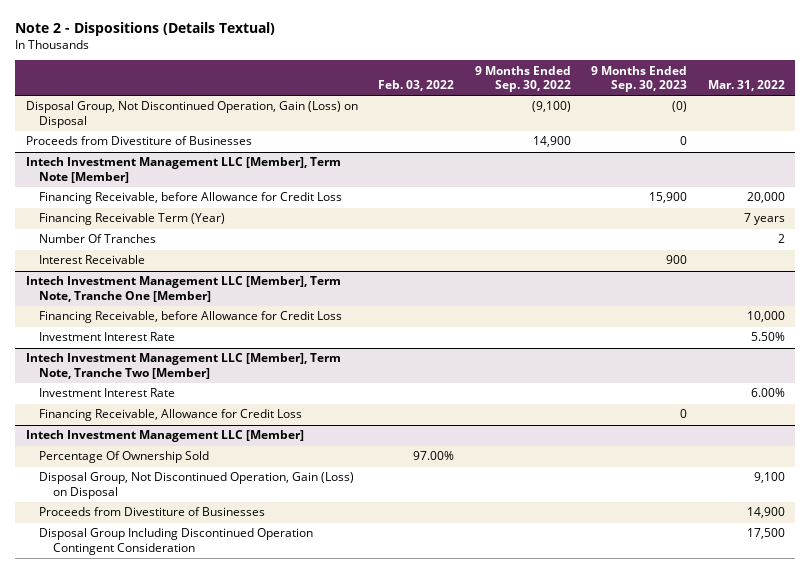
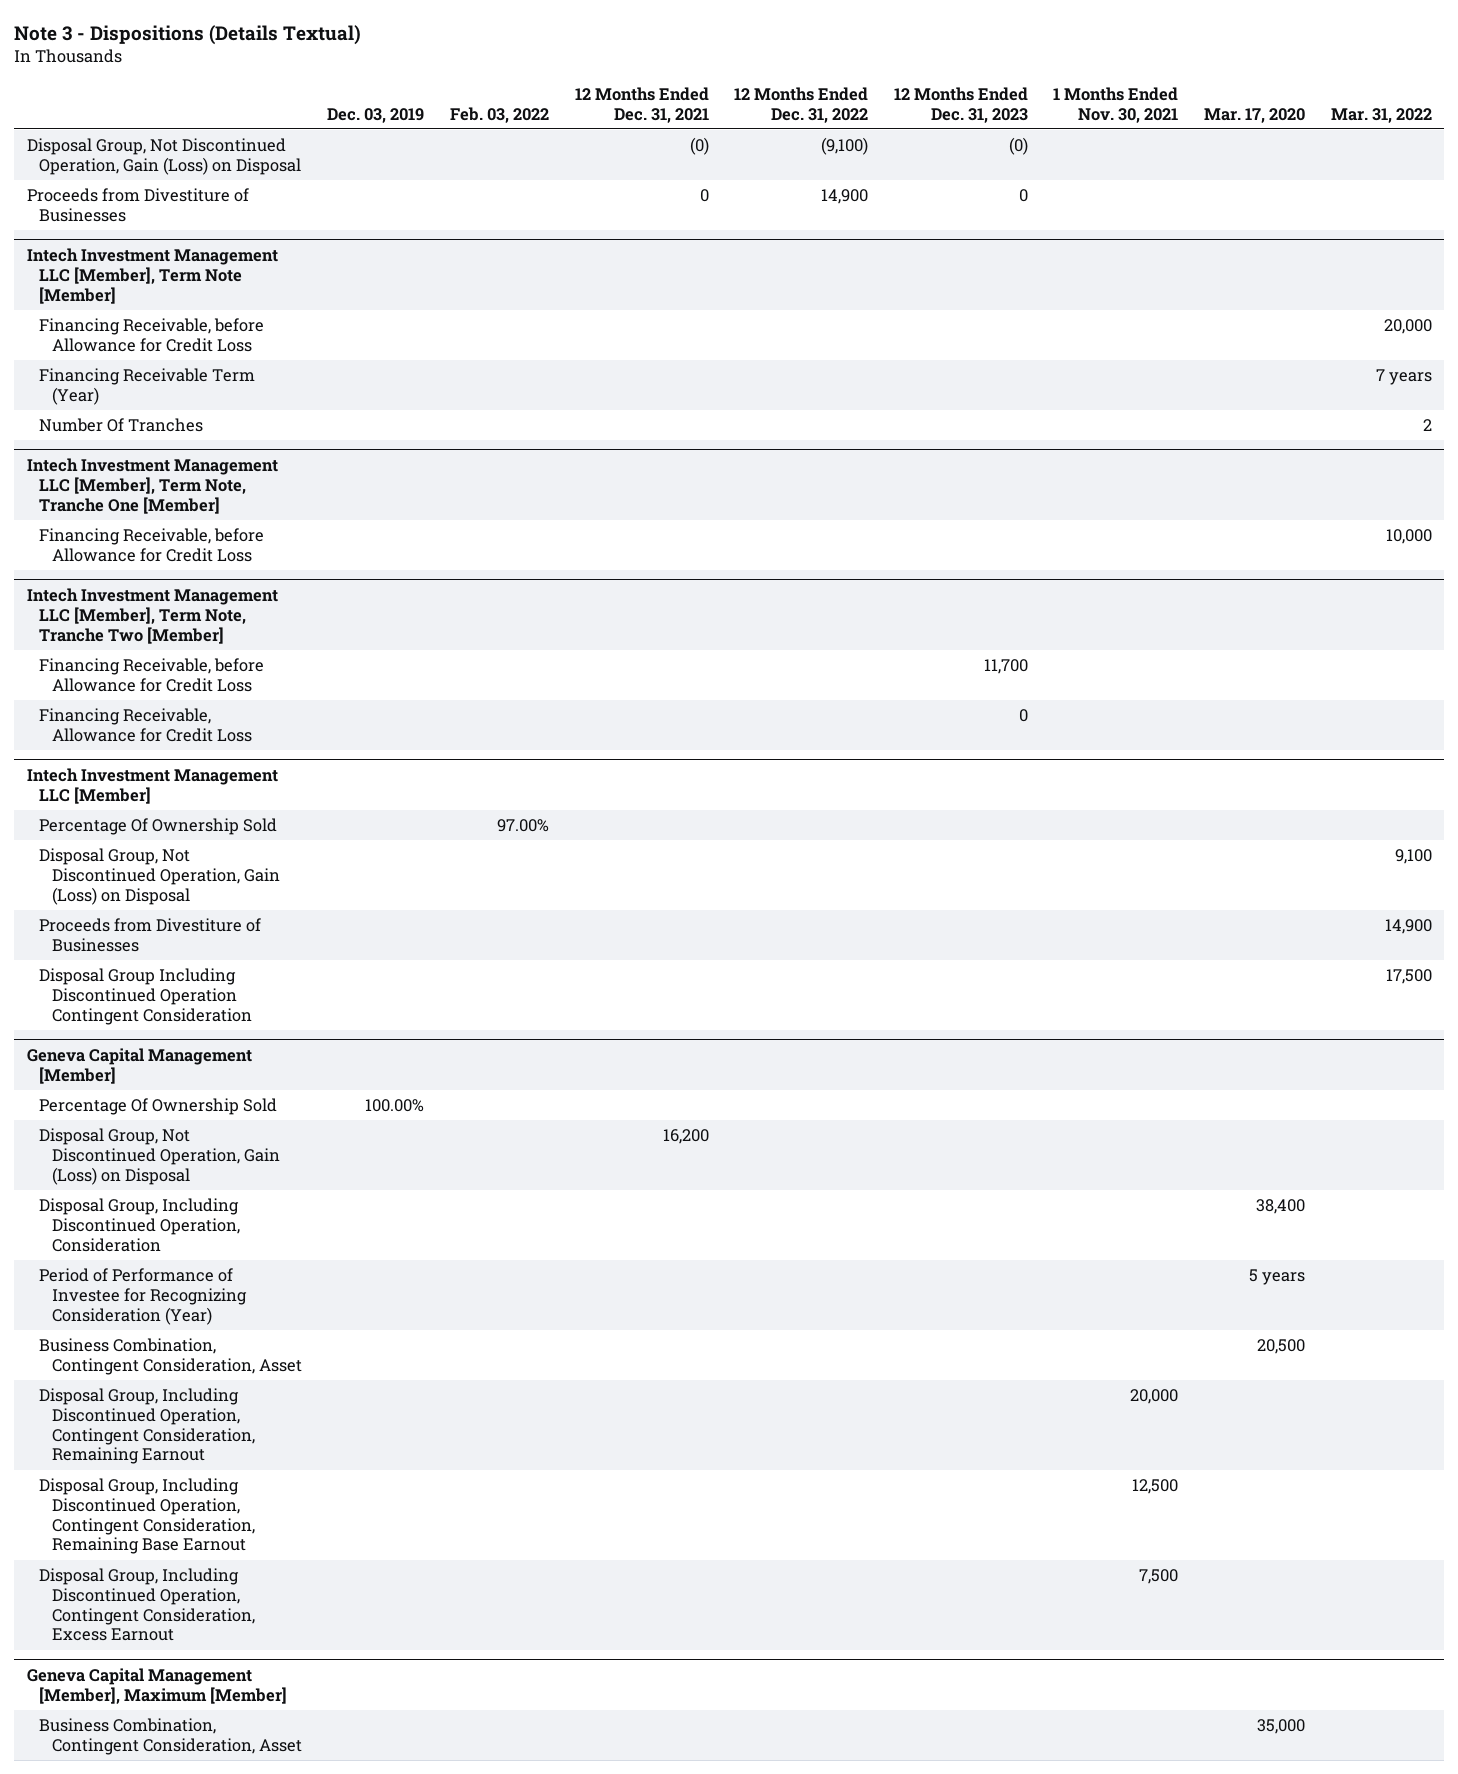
- Note 2 - Dispositions (Details Textual)
+ Note 3 - Dispositions (Details Textual)
- | Feb. 03, 2022 | 9 Months Ended Sep. 30, 2022 | 9 Months Ended Sep. 30, 2023 | Mar. 31, 2022
+ | Dec. 03, 2019 | Feb. 03, 2022 | 12 Months Ended Dec. 31, 2021 | 12 Months Ended Dec. 31, 2022 | 12 Months Ended Dec. 31, 2023 | 1 Months Ended Nov. 30, 2021 | Mar. 17, 2020 | Mar. 31, 2022
@ Intech Investment Management LLC [Member], Term Note [Member]
- Interest Receivable | | | 900 |
@ Intech Investment Management LLC [Member], Term Note, Tranche One [Member]
- Investment Interest Rate | | | | 5.50%
@ Intech Investment Management LLC [Member], Term Note, Tranche Two [Member]
- Investment Interest Rate | | | | 6.00%
+ Financing Receivable, before Allowance for Credit Loss | | | | | 11,700 | | |
+ Geneva Capital Management [Member]
+ Percentage Of Ownership Sold | 100.00% | | | | | | |
+ Disposal Group, Not Discontinued Operation, Gain (Loss) on Disposal | | | 16,200 | | | | |
+ Disposal Group, Including Discontinued Operation, Consideration | | | | | | | 38,400 |
+ Period of Performance of Investee for Recognizing Consideration (Year) | | | | | | | 5 years |
+ Business Combination, Contingent Consideration, Asset | | | | | | | 20,500 |
+ Disposal Group, Including Discontinued Operation, Contingent Consideration, Remaining Earnout | | | | | | 20,000 | |
+ Disposal Group, Including Discontinued Operation, Contingent Consideration, Remaining Base Earnout | | | | | | 12,500 | |
+ Disposal Group, Including Discontinued Operation, Contingent Consideration, Excess Earnout | | | | | | 7,500 | |
+ Geneva Capital Management [Member], Maximum [Member]
+ Business Combination, Contingent Consideration, Asset | | | | | | | 35,000 |

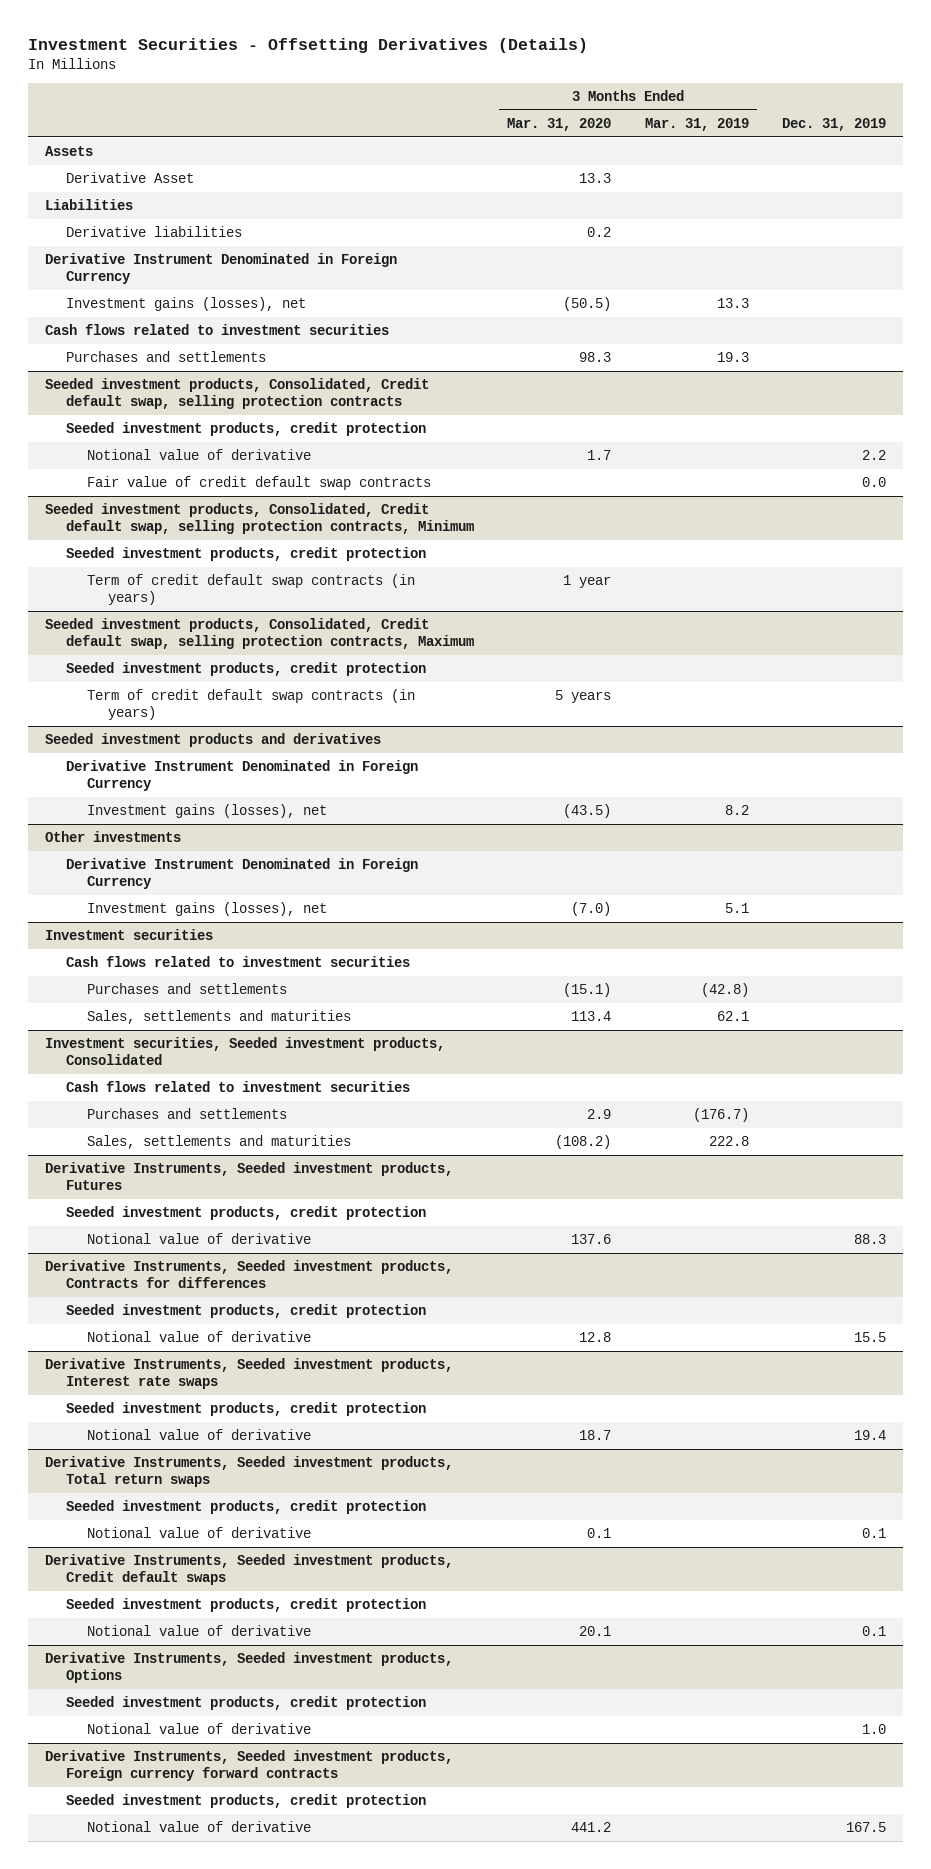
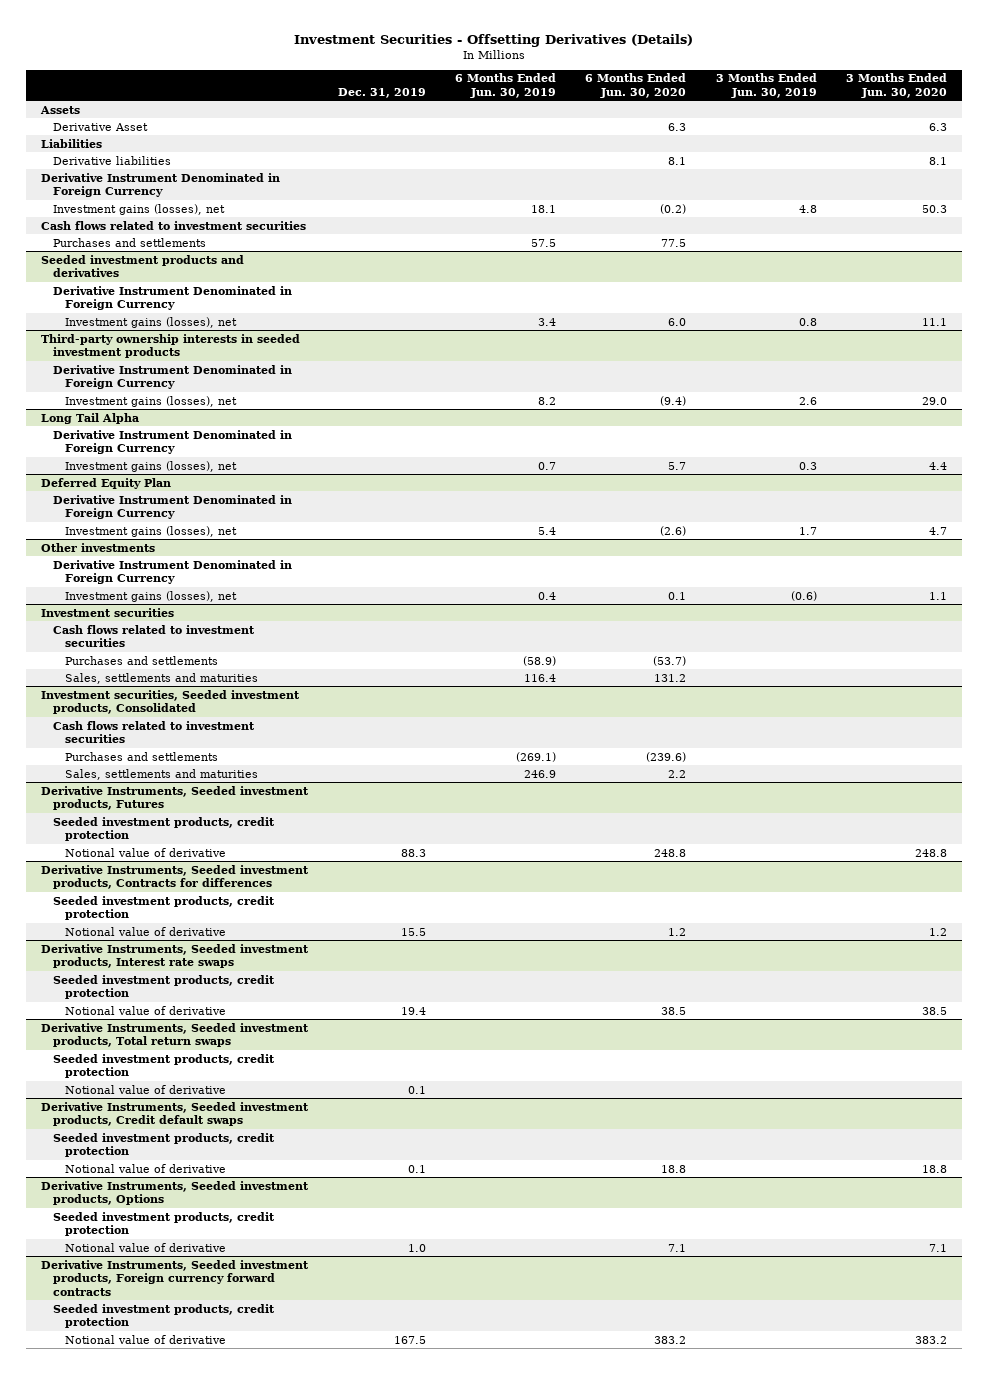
- | 3 Months Ended Mar. 31, 2020 | 3 Months Ended Mar. 31, 2019 | Dec. 31, 2019
+ | Dec. 31, 2019 | 6 Months Ended Jun. 30, 2019 | 6 Months Ended Jun. 30, 2020 | 3 Months Ended Jun. 30, 2019 | 3 Months Ended Jun. 30, 2020
- Seeded investment products, Consolidated, Credit default swap, selling protection contracts
- Seeded investment products, credit protection
- Notional value of derivative | 1.7 | | 2.2
- Fair value of credit default swap contracts | | | 0.0
- Seeded investment products, Consolidated, Credit default swap, selling protection contracts, Minimum
- Seeded investment products, credit protection
- Term of credit default swap contracts (in years) | 1 year | |
- Seeded investment products, Consolidated, Credit default swap, selling protection contracts, Maximum
- Seeded investment products, credit protection
- Term of credit default swap contracts (in years) | 5 years | |
+ Third-party ownership interests in seeded investment products
+ Derivative Instrument Denominated in Foreign Currency
+ Investment gains (losses), net | | 8.2 | (9.4) | 2.6 | 29.0
+ Long Tail Alpha
+ Derivative Instrument Denominated in Foreign Currency
+ Investment gains (losses), net | | 0.7 | 5.7 | 0.3 | 4.4
+ Deferred Equity Plan
+ Derivative Instrument Denominated in Foreign Currency
+ Investment gains (losses), net | | 5.4 | (2.6) | 1.7 | 4.7

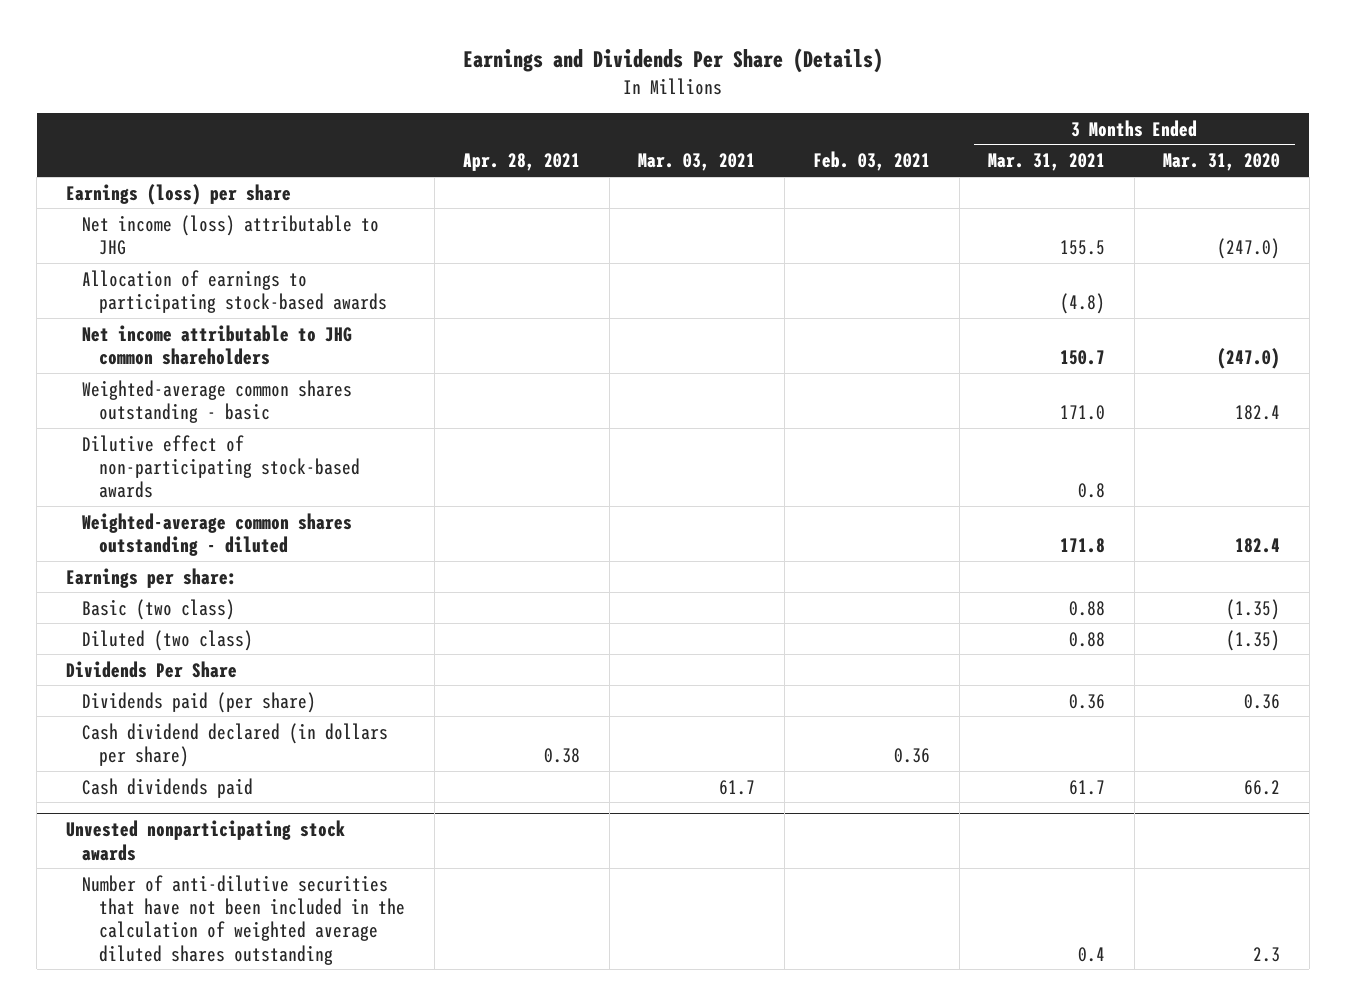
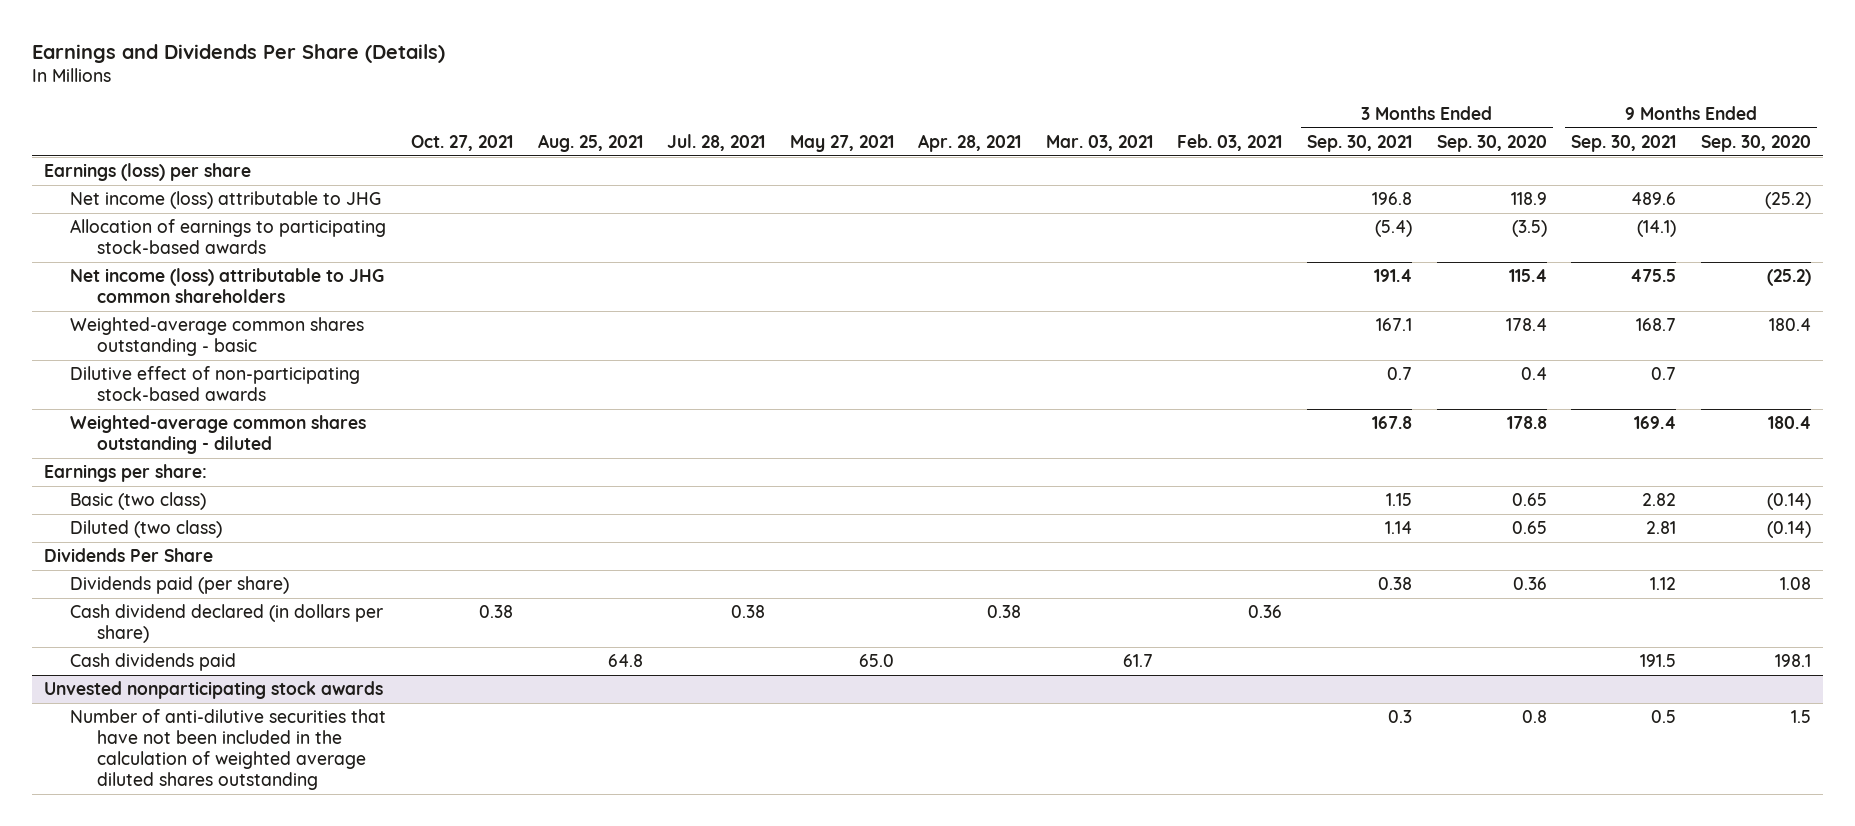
- | Apr. 28, 2021 | Mar. 03, 2021 | Feb. 03, 2021 | 3 Months Ended Mar. 31, 2021 | 3 Months Ended Mar. 31, 2020
+ | Oct. 27, 2021 | Aug. 25, 2021 | Jul. 28, 2021 | May 27, 2021 | Apr. 28, 2021 | Mar. 03, 2021 | Feb. 03, 2021 | 3 Months Ended Sep. 30, 2021 | 3 Months Ended Sep. 30, 2020 | 9 Months Ended Sep. 30, 2021 | 9 Months Ended Sep. 30, 2020
- Net income attributable to JHG common shareholders | | | | 150.7 | (247.0)
+ Net income (loss) attributable to JHG common shareholders | | | | | | | | 191.4 | 115.4 | 475.5 | (25.2)

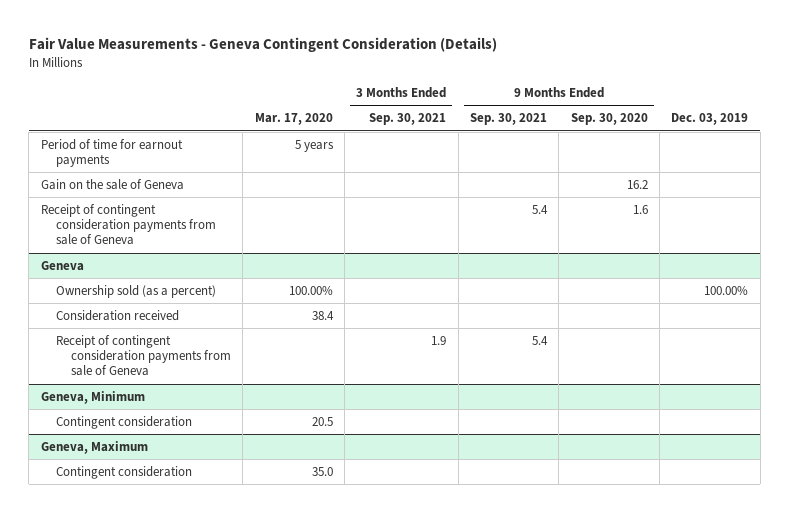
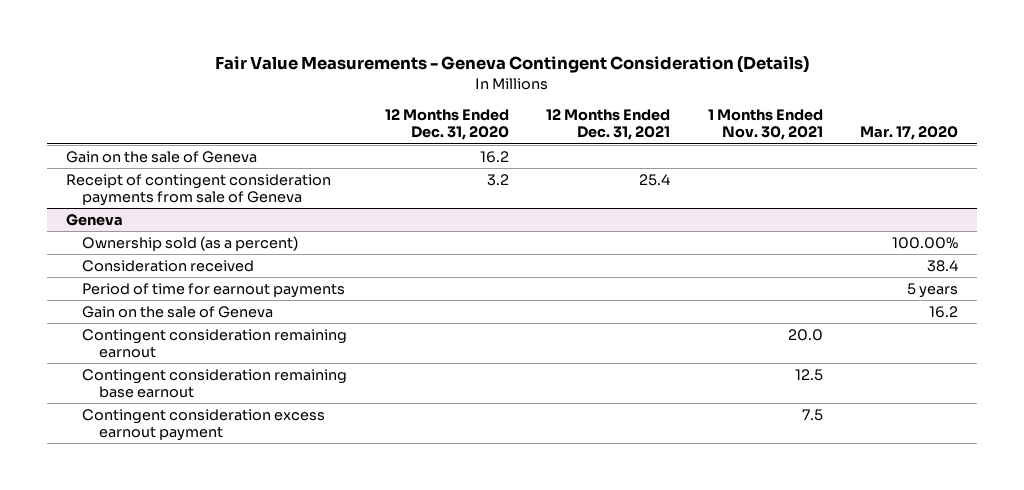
- | Mar. 17, 2020 | 3 Months Ended Sep. 30, 2021 | 9 Months Ended Sep. 30, 2021 | 9 Months Ended Sep. 30, 2020 | Dec. 03, 2019
+ | 12 Months Ended Dec. 31, 2020 | 12 Months Ended Dec. 31, 2021 | 1 Months Ended Nov. 30, 2021 | Mar. 17, 2020
- Period of time for earnout payments | 5 years | | | |
@ Geneva
- Receipt of contingent consideration payments from sale of Geneva | | 1.9 | 5.4 | |
- Geneva, Minimum
- Contingent consideration | 20.5 | | | |
- Geneva, Maximum
- Contingent consideration | 35.0 | | | |
@ Geneva
+ Period of time for earnout payments | | | | 5 years
+ Gain on the sale of Geneva | | | | 16.2
+ Contingent consideration remaining earnout | | | 20.0 |
+ Contingent consideration remaining base earnout | | | 12.5 |
+ Contingent consideration excess earnout payment | | | 7.5 |

